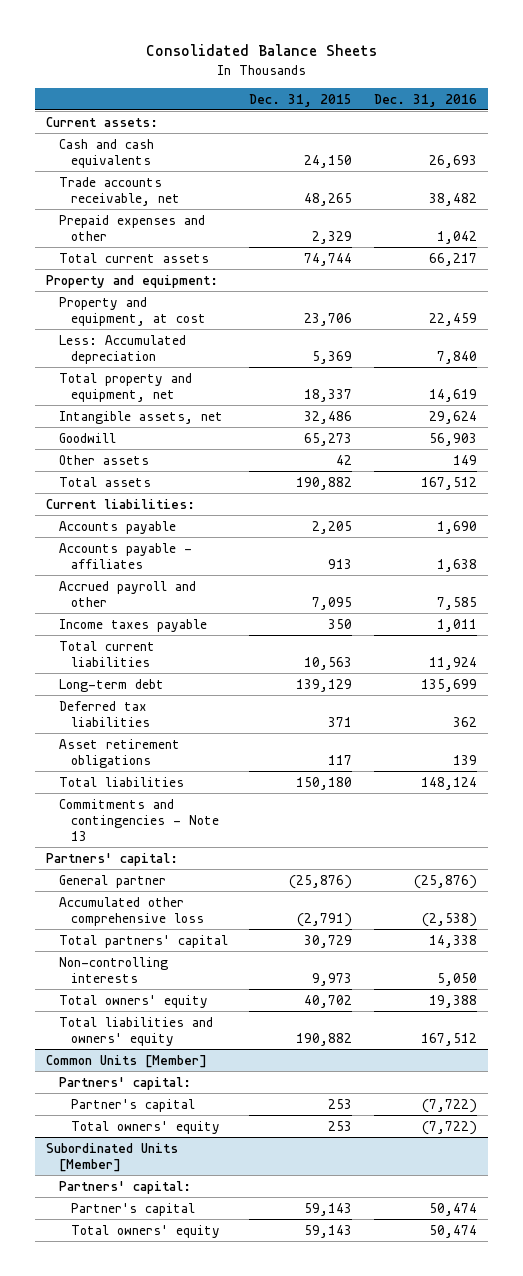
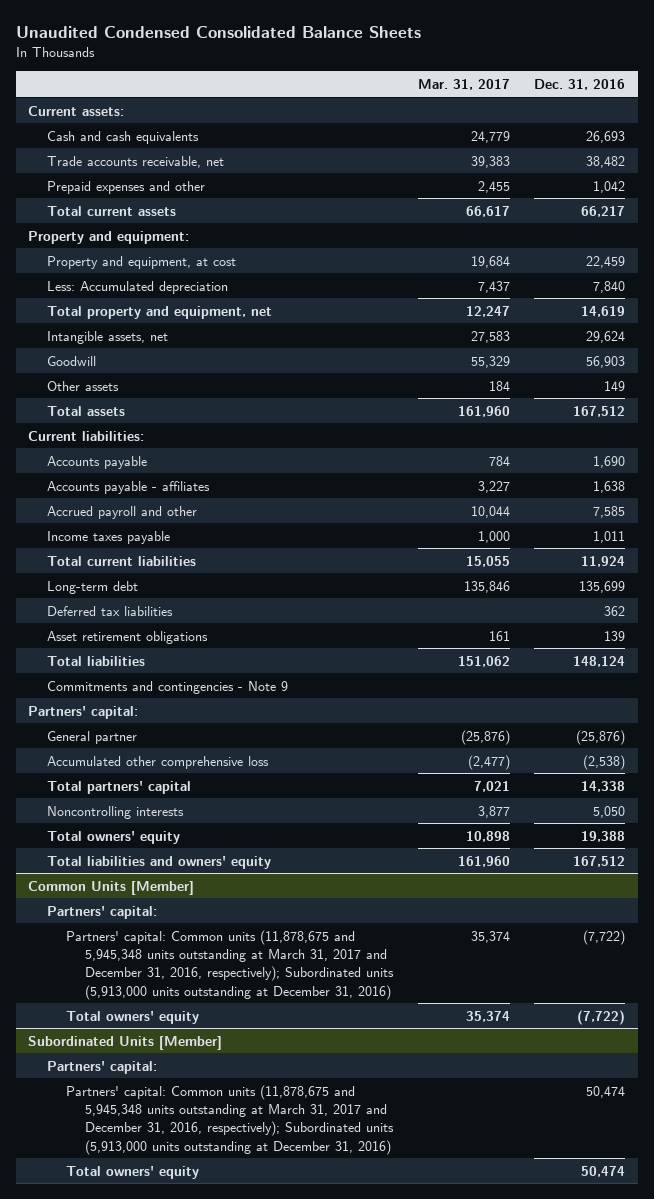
- Consolidated Balance Sheets
+ Unaudited Condensed Consolidated Balance Sheets
- | Dec. 31, 2015 | Dec. 31, 2016
+ | Mar. 31, 2017 | Dec. 31, 2016
- Commitments and contingencies - Note 13
+ Commitments and contingencies - Note 9
- Non-controlling interests | 9,973 | 5,050
+ Noncontrolling interests | 3,877 | 5,050
@ Common Units [Member]
- Partner's capital | 253 | (7,722)
+ Partners' capital: Common units (11,878,675 and 5,945,348 units outstanding at March 31, 2017 and December 31, 2016, respectively); Subordinated units (5,913,000 units outstanding at December 31, 2016) | 35,374 | (7,722)
@ Subordinated Units [Member]
- Partner's capital | 59,143 | 50,474
+ Partners' capital: Common units (11,878,675 and 5,945,348 units outstanding at March 31, 2017 and December 31, 2016, respectively); Subordinated units (5,913,000 units outstanding at December 31, 2016) | | 50,474

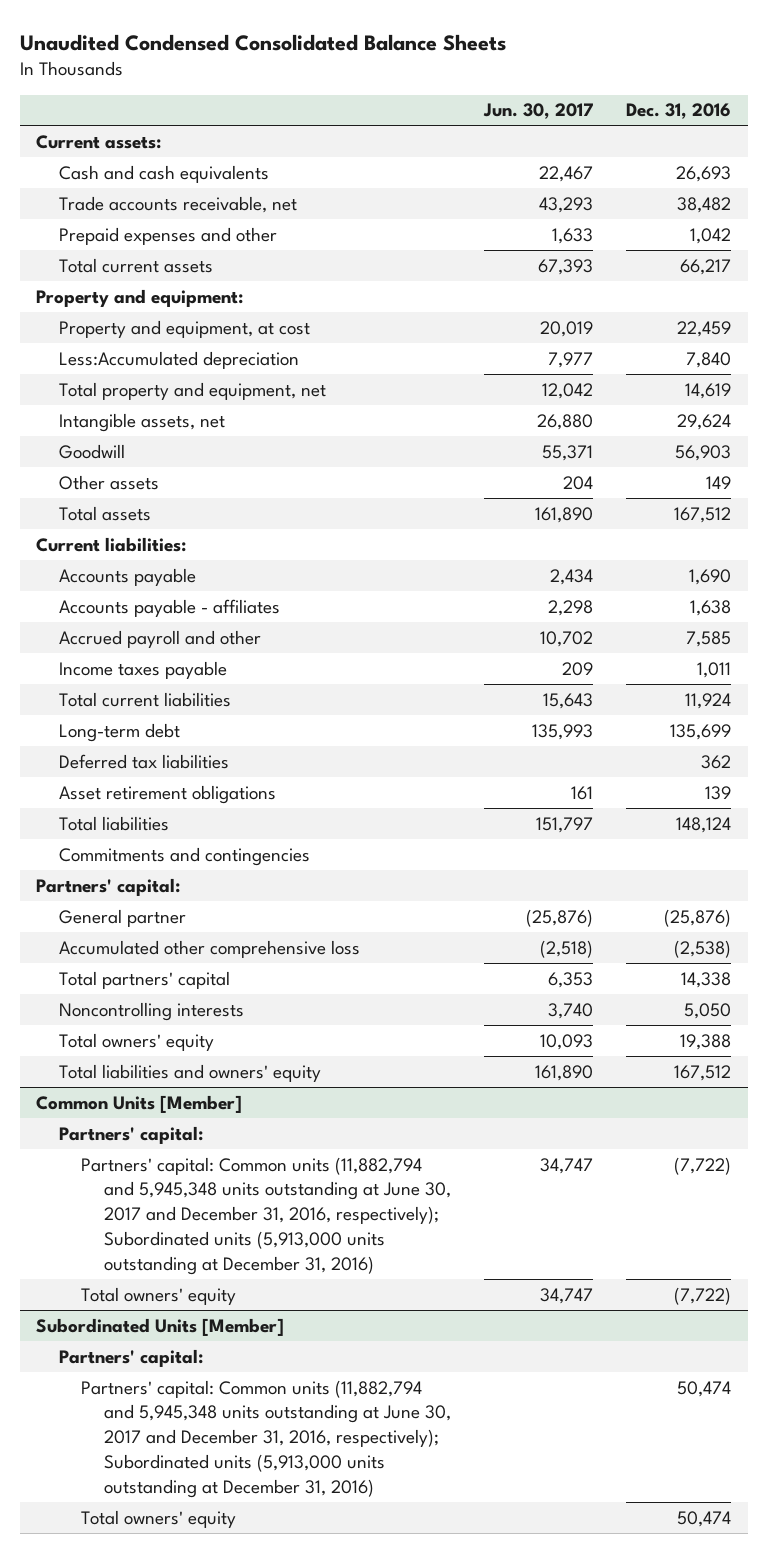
- | Mar. 31, 2017 | Dec. 31, 2016
+ | Jun. 30, 2017 | Dec. 31, 2016
- Less: Accumulated depreciation | 7,437 | 7,840
+ Less:Accumulated depreciation | 7,977 | 7,840
- Commitments and contingencies - Note 9
+ Commitments and contingencies
@ Common Units [Member]
- Partners' capital: Common units (11,878,675 and 5,945,348 units outstanding at March 31, 2017 and December 31, 2016, respectively); Subordinated units (5,913,000 units outstanding at December 31, 2016) | 35,374 | (7,722)
+ Partners' capital: Common units (11,882,794 and 5,945,348 units outstanding at June 30, 2017 and December 31, 2016, respectively); Subordinated units (5,913,000 units outstanding at December 31, 2016) | 34,747 | (7,722)
@ Subordinated Units [Member]
- Partners' capital: Common units (11,878,675 and 5,945,348 units outstanding at March 31, 2017 and December 31, 2016, respectively); Subordinated units (5,913,000 units outstanding at December 31, 2016) | | 50,474
+ Partners' capital: Common units (11,882,794 and 5,945,348 units outstanding at June 30, 2017 and December 31, 2016, respectively); Subordinated units (5,913,000 units outstanding at December 31, 2016) | | 50,474

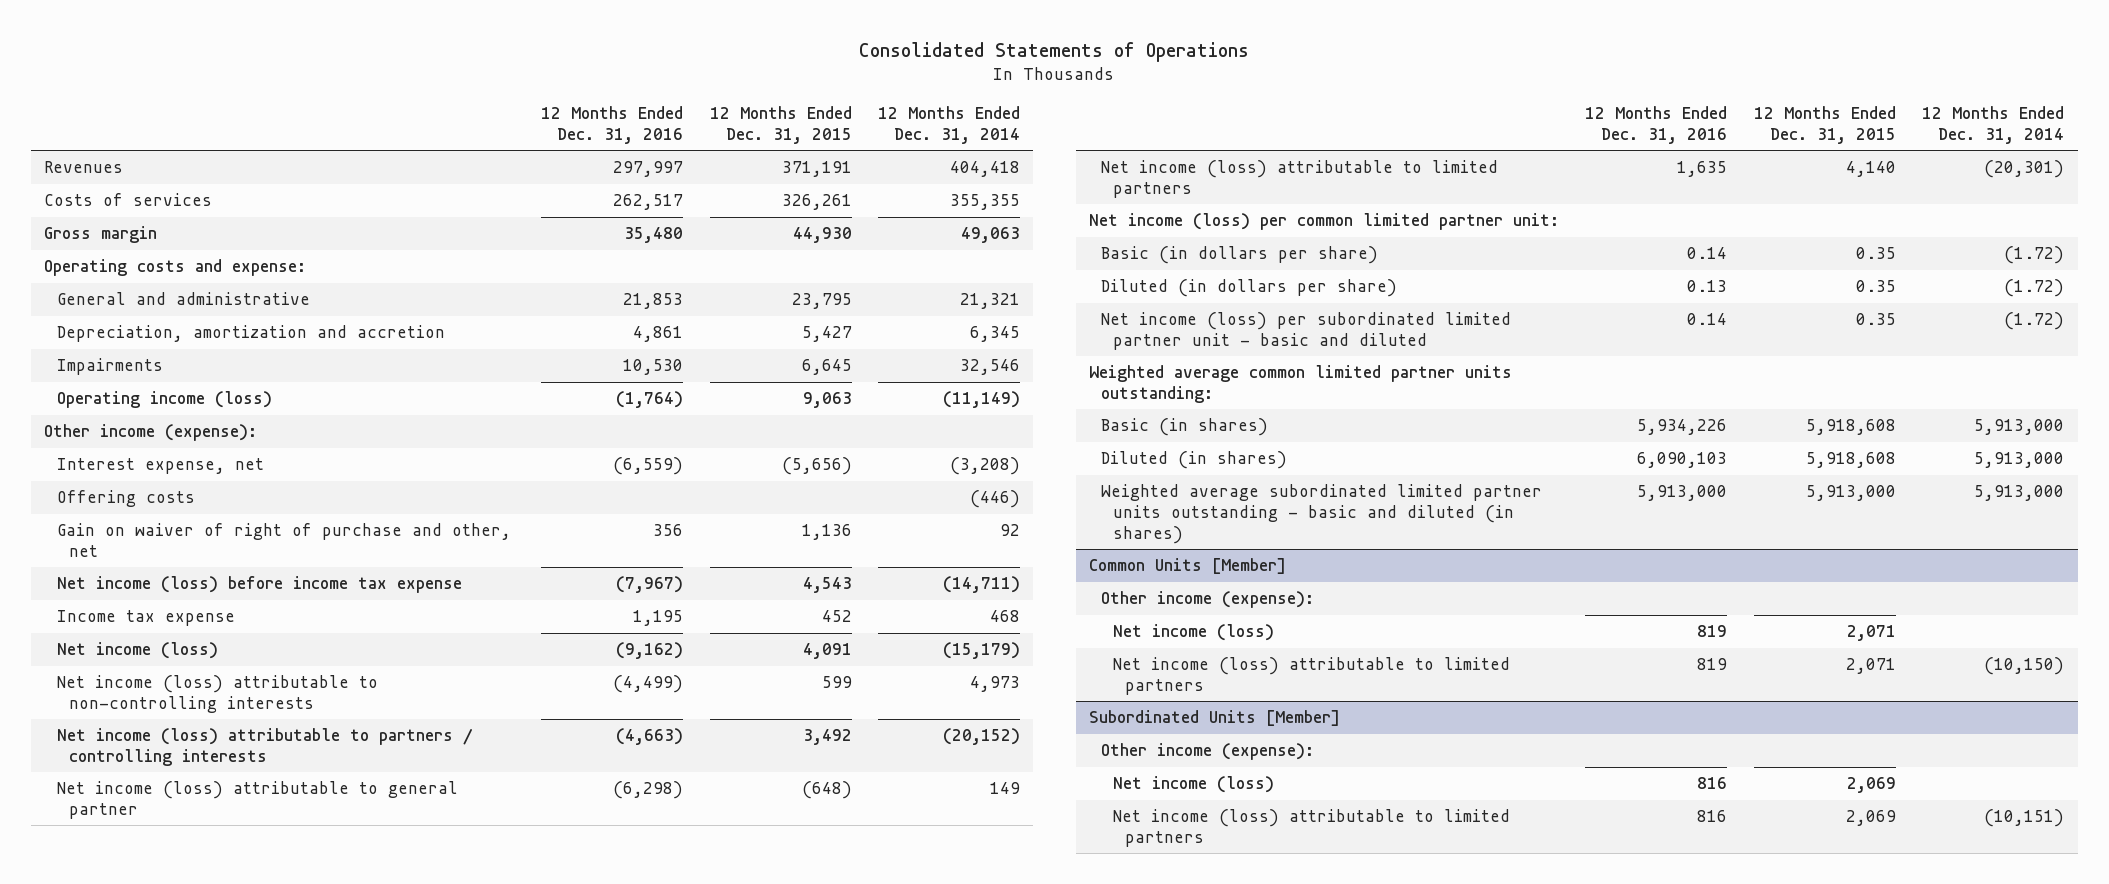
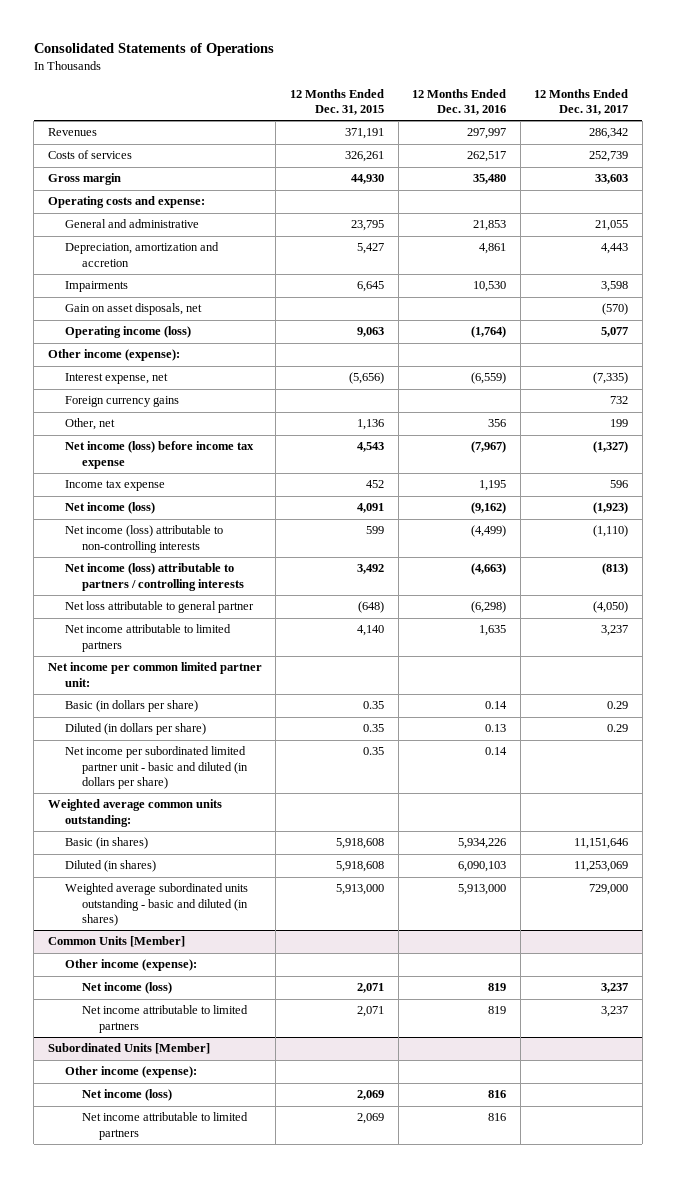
- | 12 Months Ended Dec. 31, 2016 | 12 Months Ended Dec. 31, 2015 | 12 Months Ended Dec. 31, 2014
+ | 12 Months Ended Dec. 31, 2015 | 12 Months Ended Dec. 31, 2016 | 12 Months Ended Dec. 31, 2017
+ Gain on asset disposals, net | | | (570)
- Offering costs | | | (446)
- Gain on waiver of right of purchase and other, net | 356 | 1,136 | 92
+ Foreign currency gains | | | 732
+ Other, net | 1,136 | 356 | 199
- Net income (loss) attributable to general partner | (6,298) | (648) | 149
- Net income (loss) attributable to limited partners | 1,635 | 4,140 | (20,301)
- Net income (loss) per common limited partner unit:
+ Net loss attributable to general partner | (648) | (6,298) | (4,050)
+ Net income attributable to limited partners | 4,140 | 1,635 | 3,237
+ Net income per common limited partner unit:
- Net income (loss) per subordinated limited partner unit - basic and diluted | 0.14 | 0.35 | (1.72)
- Weighted average common limited partner units outstanding:
+ Net income per subordinated limited partner unit - basic and diluted (in dollars per share) | 0.35 | 0.14 |
+ Weighted average common units outstanding:
- Weighted average subordinated limited partner units outstanding - basic and diluted (in shares) | 5,913,000 | 5,913,000 | 5,913,000
+ Weighted average subordinated units outstanding - basic and diluted (in shares) | 5,913,000 | 5,913,000 | 729,000
@ Common Units [Member]
- Net income (loss) attributable to limited partners | 819 | 2,071 | (10,150)
+ Net income attributable to limited partners | 2,071 | 819 | 3,237
@ Subordinated Units [Member]
- Net income (loss) attributable to limited partners | 816 | 2,069 | (10,151)
+ Net income attributable to limited partners | 2,069 | 816 |

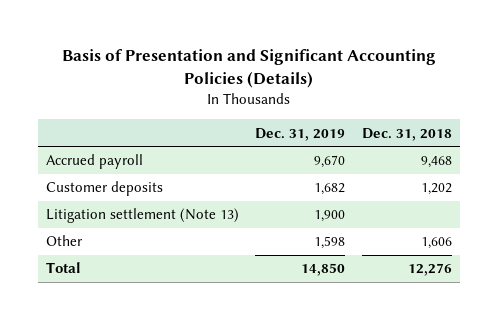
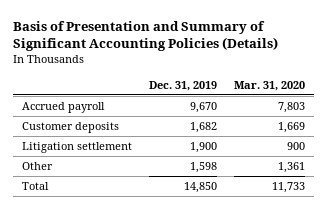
- Basis of Presentation and Significant Accounting Policies (Details)
+ Basis of Presentation and Summary of Significant Accounting Policies (Details)
- | Dec. 31, 2019 | Dec. 31, 2018
+ | Dec. 31, 2019 | Mar. 31, 2020
- Litigation settlement (Note 13) | 1,900 |
+ Litigation settlement | 1,900 | 900

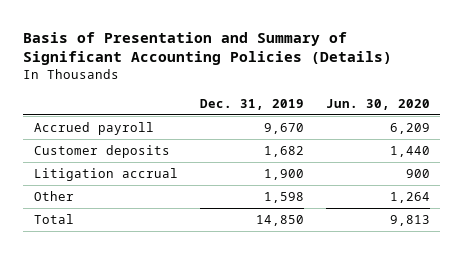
- | Dec. 31, 2019 | Mar. 31, 2020
+ | Dec. 31, 2019 | Jun. 30, 2020
- Litigation settlement | 1,900 | 900
+ Litigation accrual | 1,900 | 900

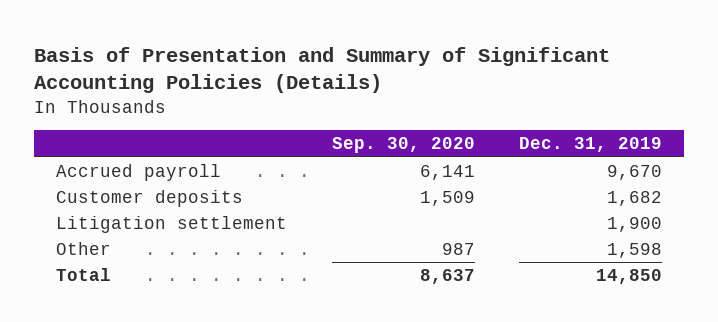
- | Dec. 31, 2019 | Jun. 30, 2020
+ | Sep. 30, 2020 | Dec. 31, 2019
- Litigation accrual | 1,900 | 900
+ Litigation settlement | | 1,900

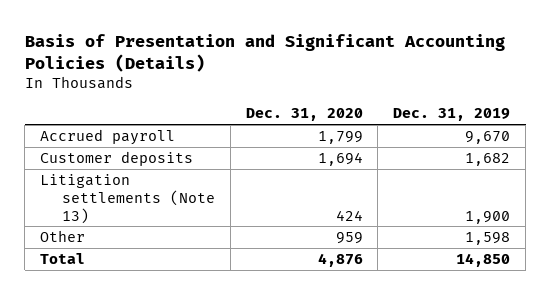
- Basis of Presentation and Summary of Significant Accounting Policies (Details)
+ Basis of Presentation and Significant Accounting Policies (Details)
- | Sep. 30, 2020 | Dec. 31, 2019
+ | Dec. 31, 2020 | Dec. 31, 2019
- Litigation settlement | | 1,900
+ Litigation settlements (Note 13) | 424 | 1,900

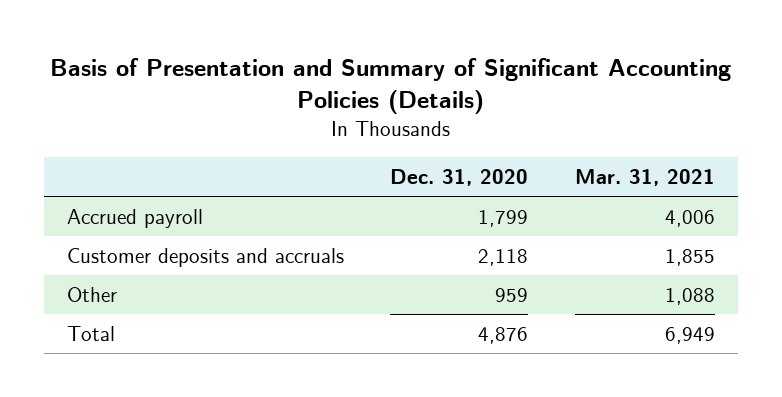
- Basis of Presentation and Significant Accounting Policies (Details)
+ Basis of Presentation and Summary of Significant Accounting Policies (Details)
- | Dec. 31, 2020 | Dec. 31, 2019
+ | Dec. 31, 2020 | Mar. 31, 2021
- Customer deposits | 1,694 | 1,682
- Litigation settlements (Note 13) | 424 | 1,900
+ Customer deposits and accruals | 2,118 | 1,855

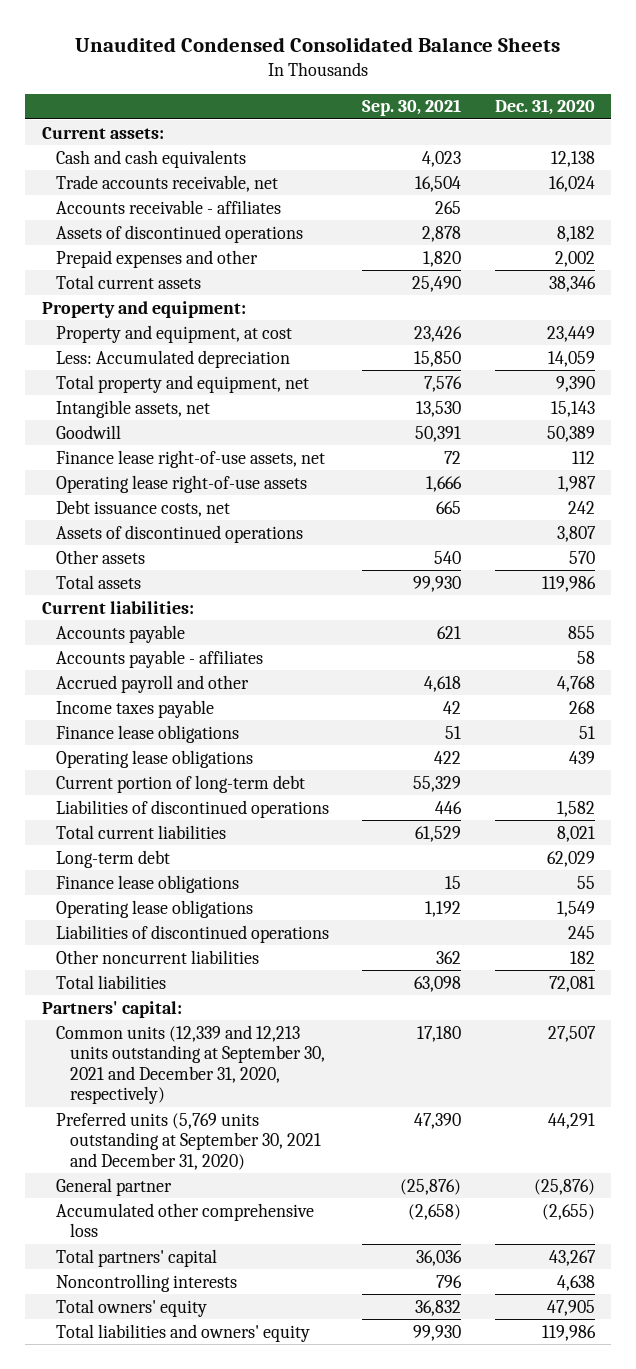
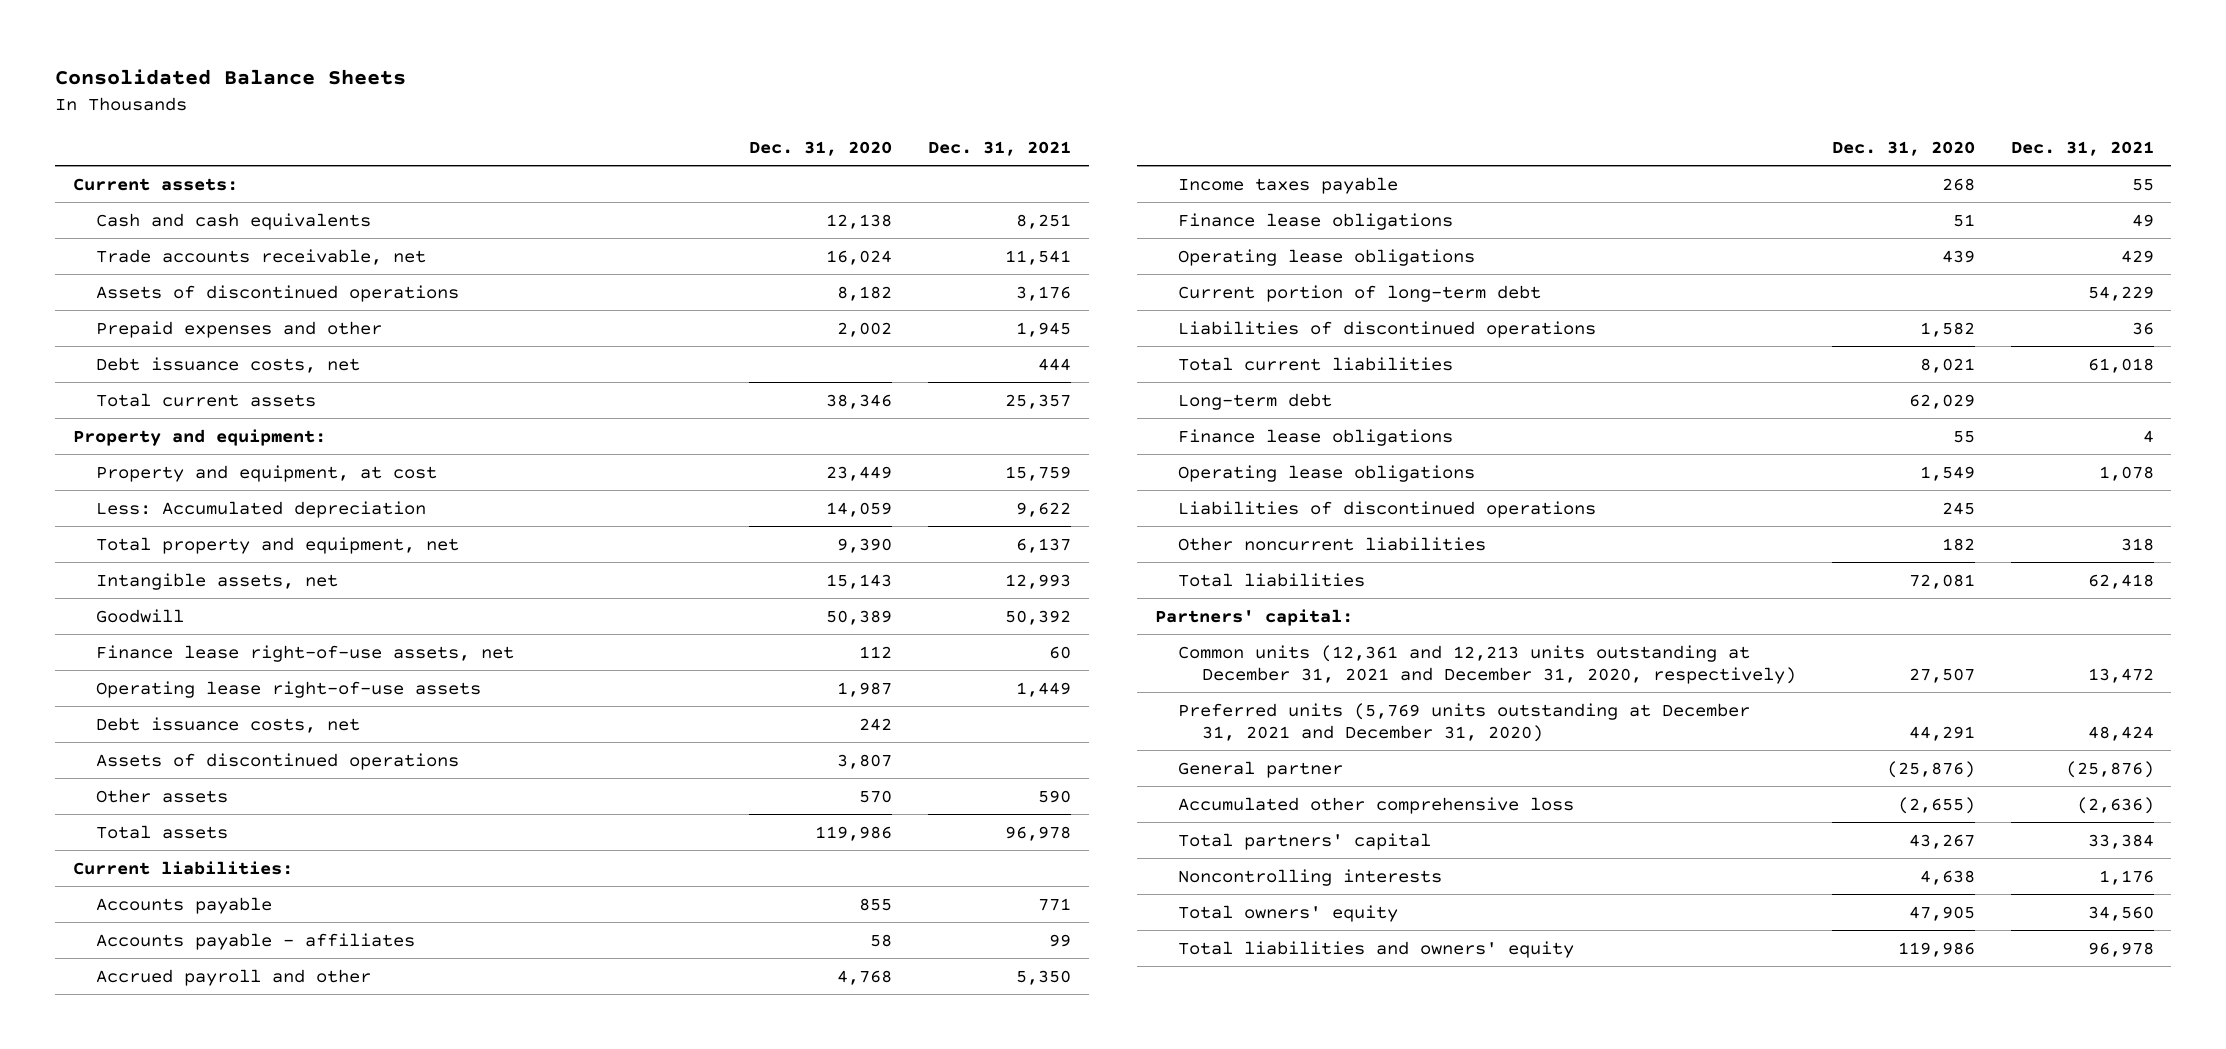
- Unaudited Condensed Consolidated Balance Sheets
+ Consolidated Balance Sheets
- | Sep. 30, 2021 | Dec. 31, 2020
+ | Dec. 31, 2020 | Dec. 31, 2021
- Accounts receivable - affiliates | 265 |
+ Debt issuance costs, net | | 444
- Common units (12,339 and 12,213 units outstanding at September 30, 2021 and December 31, 2020, respectively) | 17,180 | 27,507
- Preferred units (5,769 units outstanding at September 30, 2021 and December 31, 2020) | 47,390 | 44,291
+ Common units (12,361 and 12,213 units outstanding at December 31, 2021 and December 31, 2020, respectively) | 27,507 | 13,472
+ Preferred units (5,769 units outstanding at December 31, 2021 and December 31, 2020) | 44,291 | 48,424

